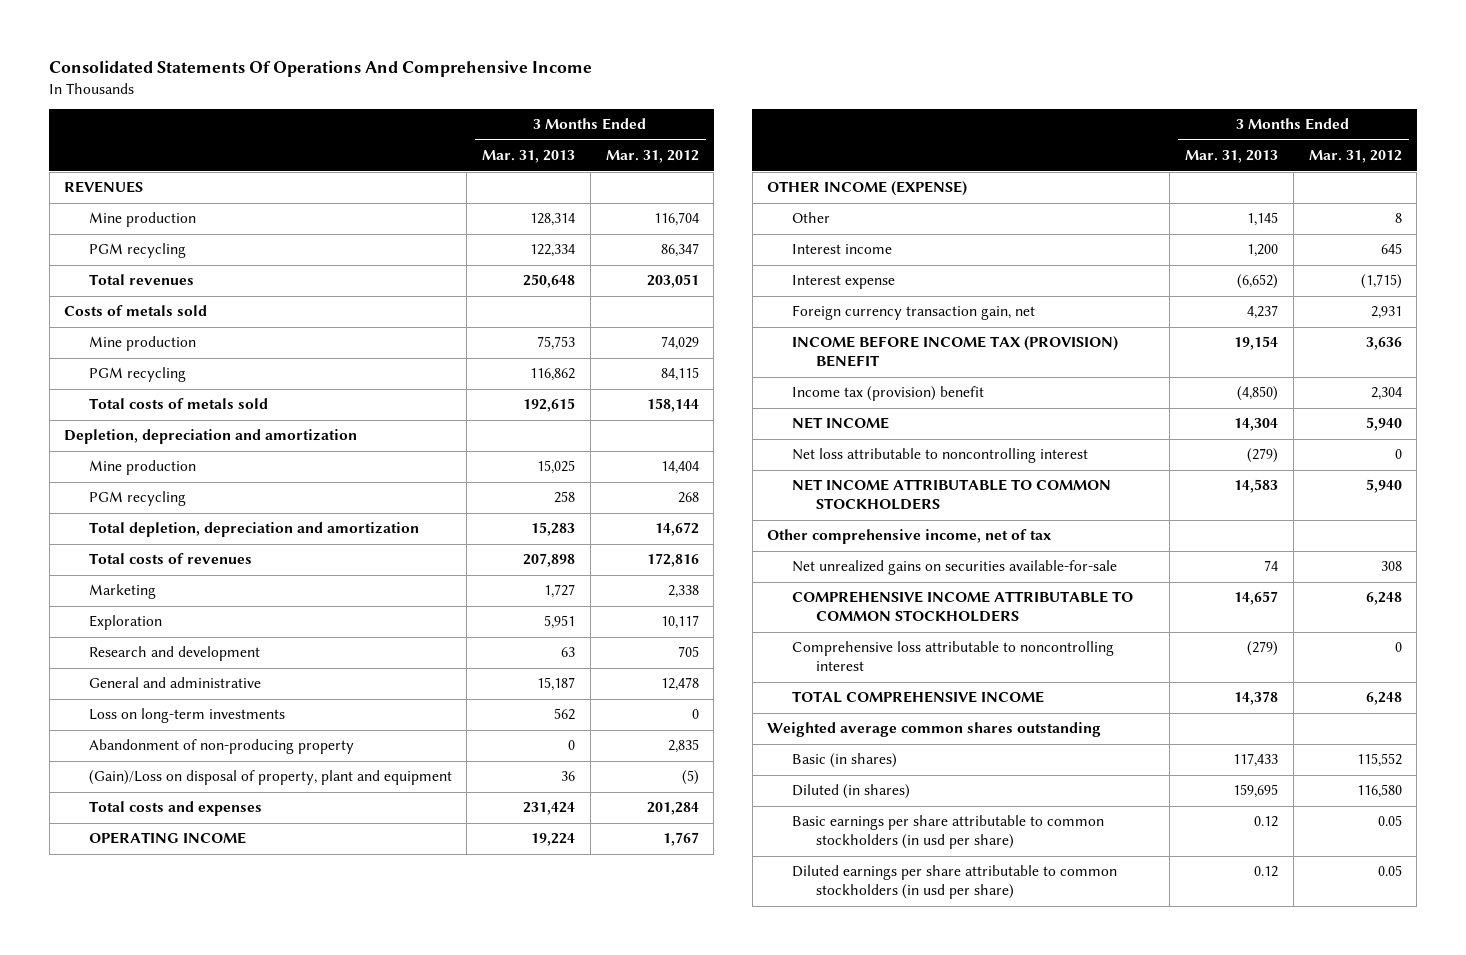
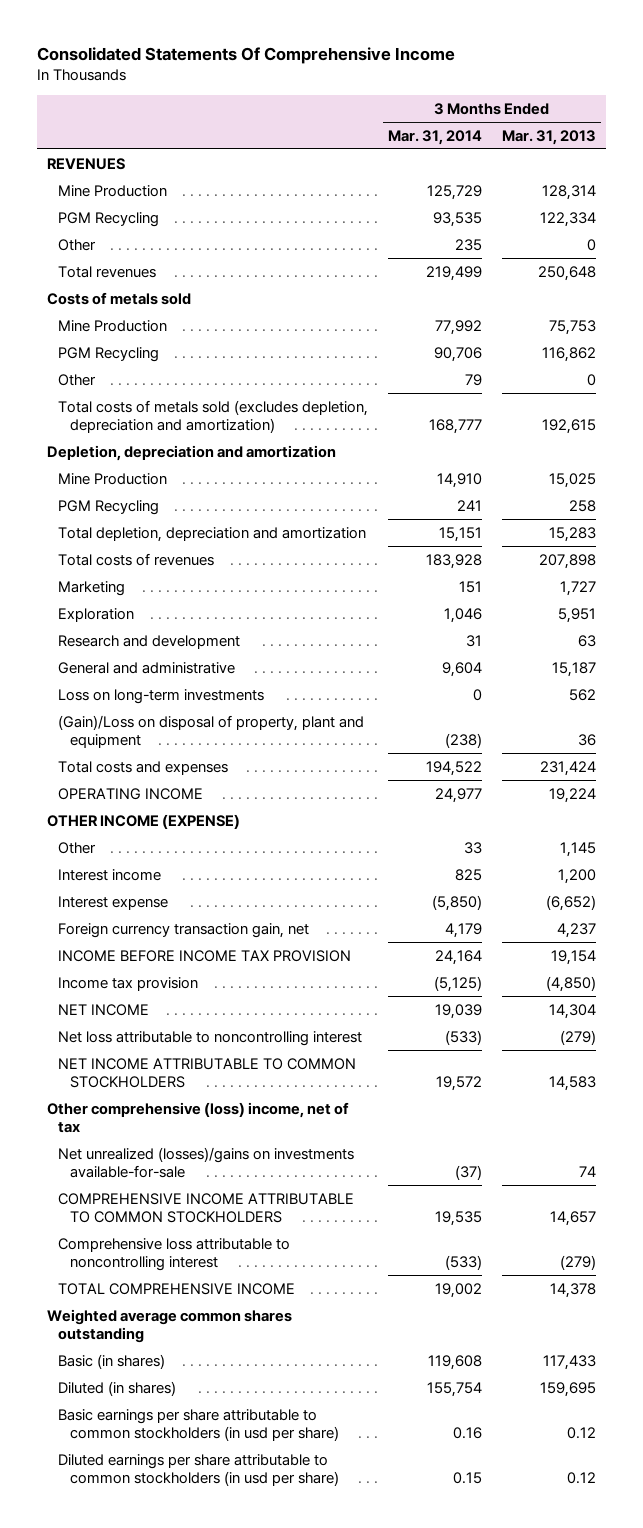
- Consolidated Statements Of Operations And Comprehensive Income
+ Consolidated Statements Of Comprehensive Income
- | 3 Months Ended Mar. 31, 2013 | 3 Months Ended Mar. 31, 2012
+ | 3 Months Ended Mar. 31, 2014 | 3 Months Ended Mar. 31, 2013
- Mine production | 128,314 | 116,704
- PGM recycling | 122,334 | 86,347
+ Mine Production | 125,729 | 128,314
+ PGM Recycling | 93,535 | 122,334
+ Other | 235 | 0
- Mine production | 75,753 | 74,029
- PGM recycling | 116,862 | 84,115
- Total costs of metals sold | 192,615 | 158,144
+ Mine Production | 77,992 | 75,753
+ PGM Recycling | 90,706 | 116,862
+ Other | 79 | 0
+ Total costs of metals sold (excludes depletion, depreciation and amortization) | 168,777 | 192,615
- Mine production | 15,025 | 14,404
- PGM recycling | 258 | 268
+ Mine Production | 14,910 | 15,025
+ PGM Recycling | 241 | 258
- Abandonment of non-producing property | 0 | 2,835
- INCOME BEFORE INCOME TAX (PROVISION) BENEFIT | 19,154 | 3,636
- Income tax (provision) benefit | (4,850) | 2,304
+ INCOME BEFORE INCOME TAX PROVISION | 24,164 | 19,154
+ Income tax provision | (5,125) | (4,850)
- Other comprehensive income, net of tax
- Net unrealized gains on securities available-for-sale | 74 | 308
+ Other comprehensive (loss) income, net of tax
+ Net unrealized (losses)/gains on investments available-for-sale | (37) | 74

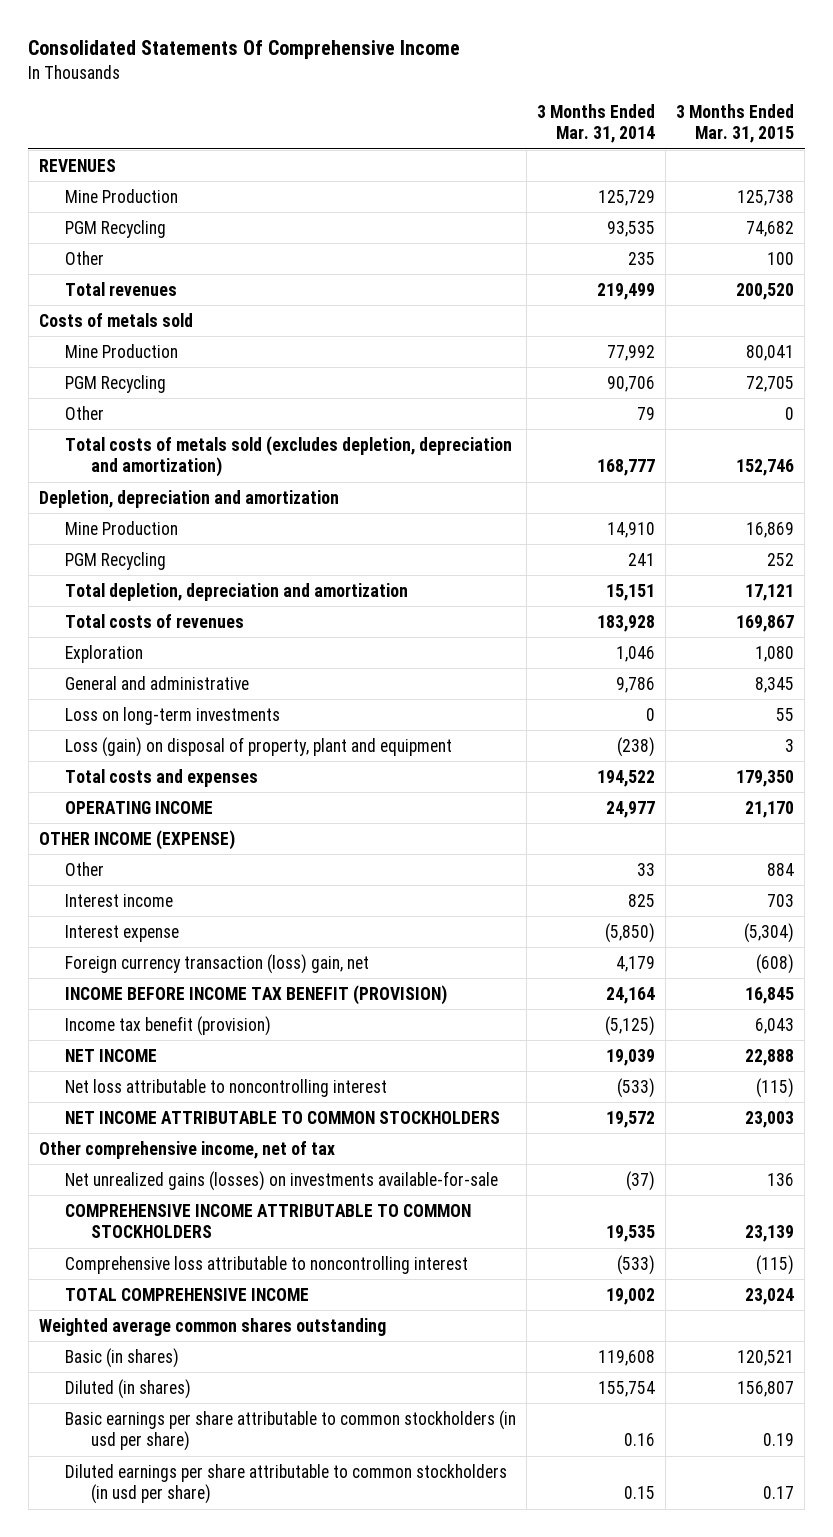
- | 3 Months Ended Mar. 31, 2014 | 3 Months Ended Mar. 31, 2013
+ | 3 Months Ended Mar. 31, 2014 | 3 Months Ended Mar. 31, 2015
- Marketing | 151 | 1,727
- Research and development | 31 | 63
- General and administrative | 9,604 | 15,187
+ General and administrative | 9,786 | 8,345
- (Gain)/Loss on disposal of property, plant and equipment | (238) | 36
+ Loss (gain) on disposal of property, plant and equipment | (238) | 3
- Foreign currency transaction gain, net | 4,179 | 4,237
- INCOME BEFORE INCOME TAX PROVISION | 24,164 | 19,154
- Income tax provision | (5,125) | (4,850)
+ Foreign currency transaction (loss) gain, net | 4,179 | (608)
+ INCOME BEFORE INCOME TAX BENEFIT (PROVISION) | 24,164 | 16,845
+ Income tax benefit (provision) | (5,125) | 6,043
- Other comprehensive (loss) income, net of tax
- Net unrealized (losses)/gains on investments available-for-sale | (37) | 74
+ Other comprehensive income, net of tax
+ Net unrealized gains (losses) on investments available-for-sale | (37) | 136

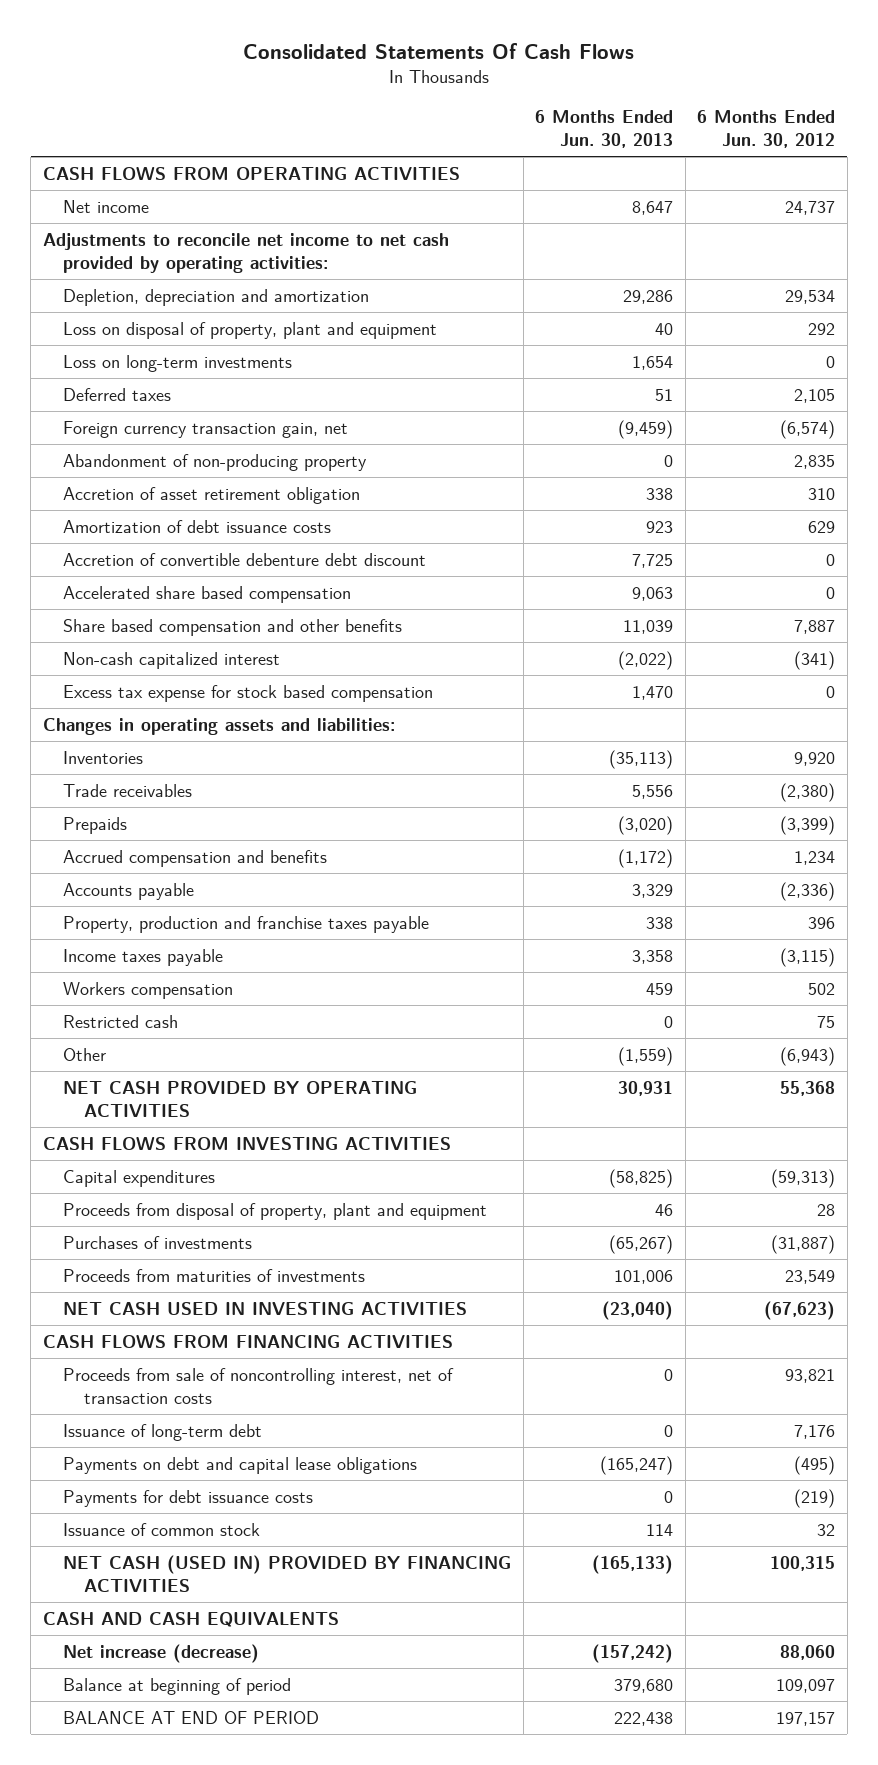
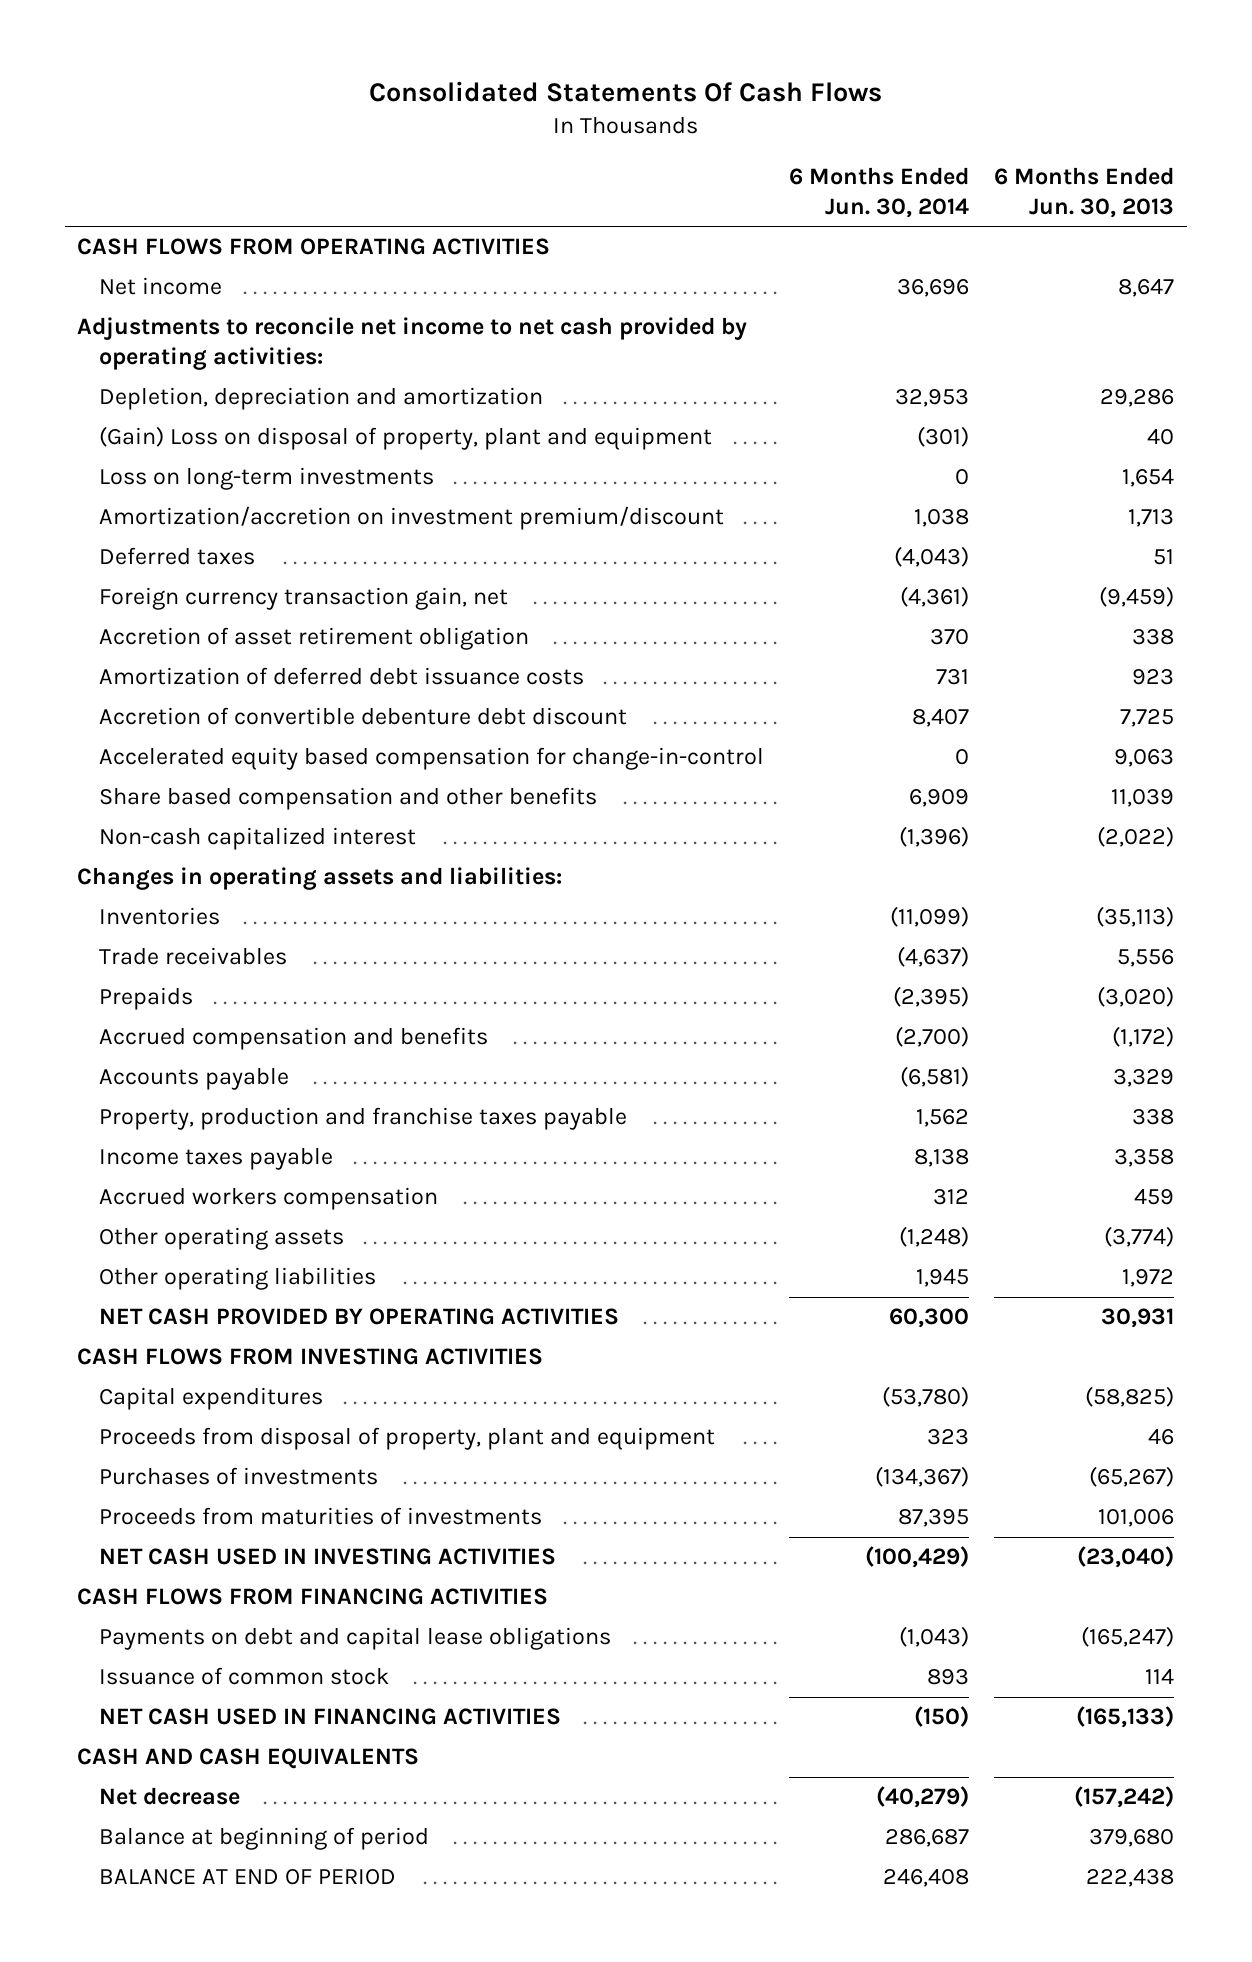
- | 6 Months Ended Jun. 30, 2013 | 6 Months Ended Jun. 30, 2012
+ | 6 Months Ended Jun. 30, 2014 | 6 Months Ended Jun. 30, 2013
- Loss on disposal of property, plant and equipment | 40 | 292
+ (Gain) Loss on disposal of property, plant and equipment | (301) | 40
+ Amortization/accretion on investment premium/discount | 1,038 | 1,713
- Abandonment of non-producing property | 0 | 2,835
- Amortization of debt issuance costs | 923 | 629
+ Amortization of deferred debt issuance costs | 731 | 923
- Accelerated share based compensation | 9,063 | 0
+ Accelerated equity based compensation for change-in-control | 0 | 9,063
- Excess tax expense for stock based compensation | 1,470 | 0
- Workers compensation | 459 | 502
- Restricted cash | 0 | 75
- Other | (1,559) | (6,943)
+ Accrued workers compensation | 312 | 459
+ Other operating assets | (1,248) | (3,774)
+ Other operating liabilities | 1,945 | 1,972
- Proceeds from sale of noncontrolling interest, net of transaction costs | 0 | 93,821
- Issuance of long-term debt | 0 | 7,176
- Payments for debt issuance costs | 0 | (219)
- NET CASH (USED IN) PROVIDED BY FINANCING ACTIVITIES | (165,133) | 100,315
+ NET CASH USED IN FINANCING ACTIVITIES | (150) | (165,133)
- Net increase (decrease) | (157,242) | 88,060
+ Net decrease | (40,279) | (157,242)

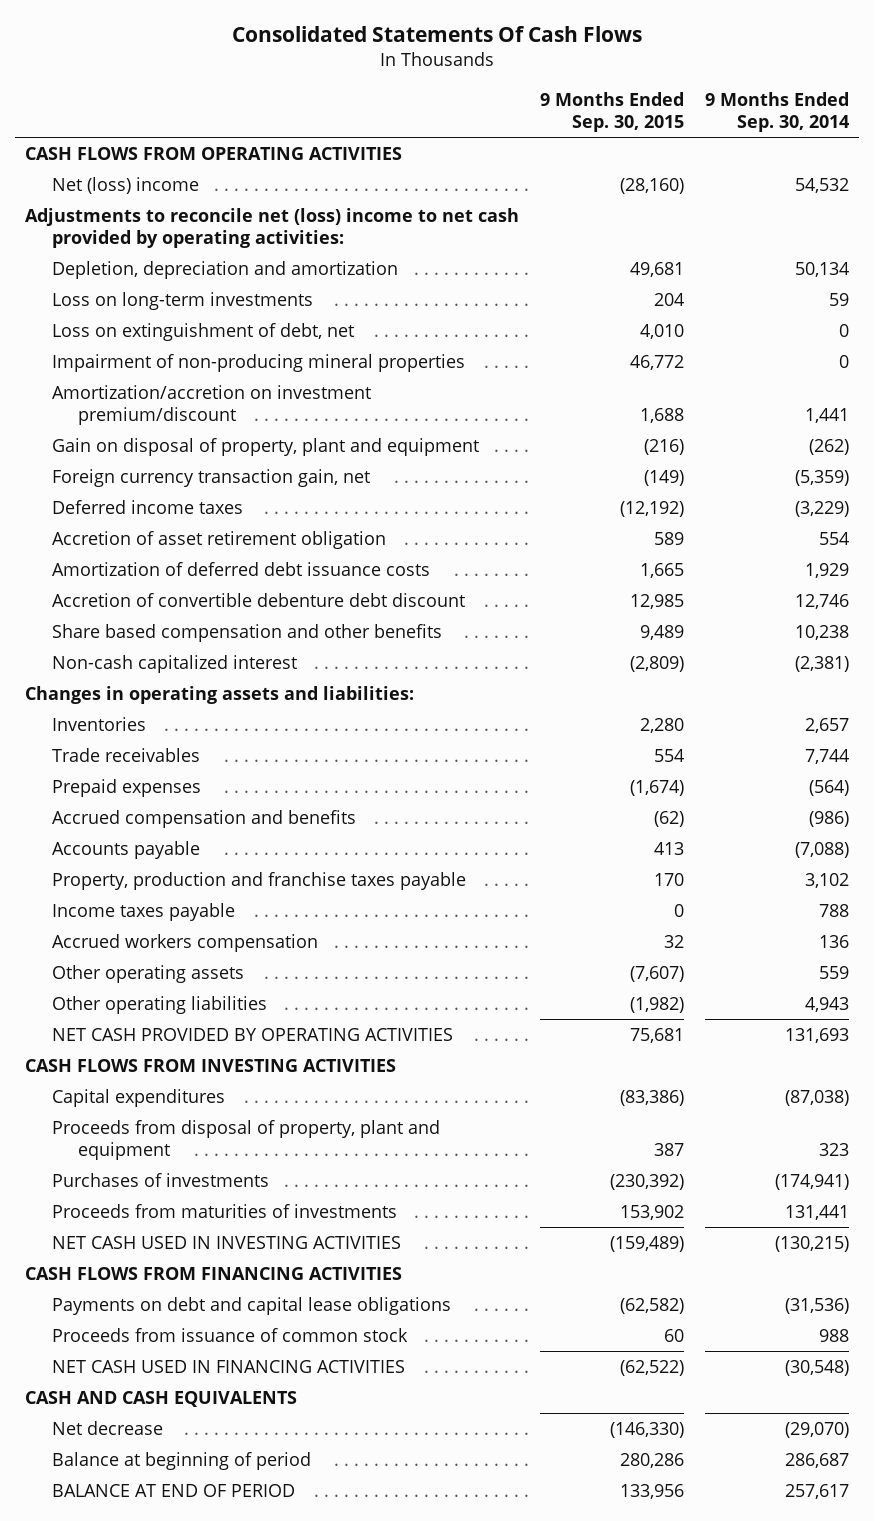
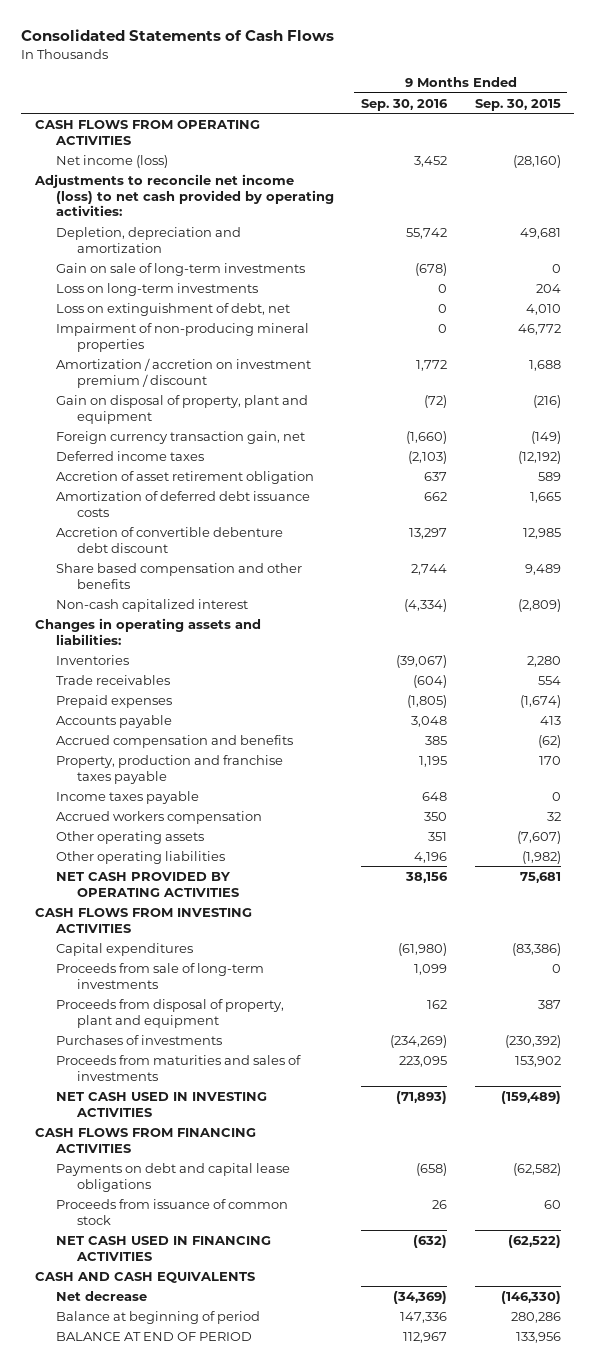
- Consolidated Statements Of Cash Flows
+ Consolidated Statements of Cash Flows
- | 9 Months Ended Sep. 30, 2015 | 9 Months Ended Sep. 30, 2014
+ | 9 Months Ended Sep. 30, 2016 | 9 Months Ended Sep. 30, 2015
- Net (loss) income | (28,160) | 54,532
- Adjustments to reconcile net (loss) income to net cash provided by operating activities:
+ Net income (loss) | 3,452 | (28,160)
+ Adjustments to reconcile net income (loss) to net cash provided by operating activities:
+ Gain on sale of long-term investments | (678) | 0
- Amortization/accretion on investment premium/discount | 1,688 | 1,441
+ Amortization / accretion on investment premium / discount | 1,772 | 1,688
moved down: Accrued compensation and benefits | 385 | (62)
+ Proceeds from sale of long-term investments | 1,099 | 0
- Proceeds from maturities of investments | 153,902 | 131,441
+ Proceeds from maturities and sales of investments | 223,095 | 153,902

